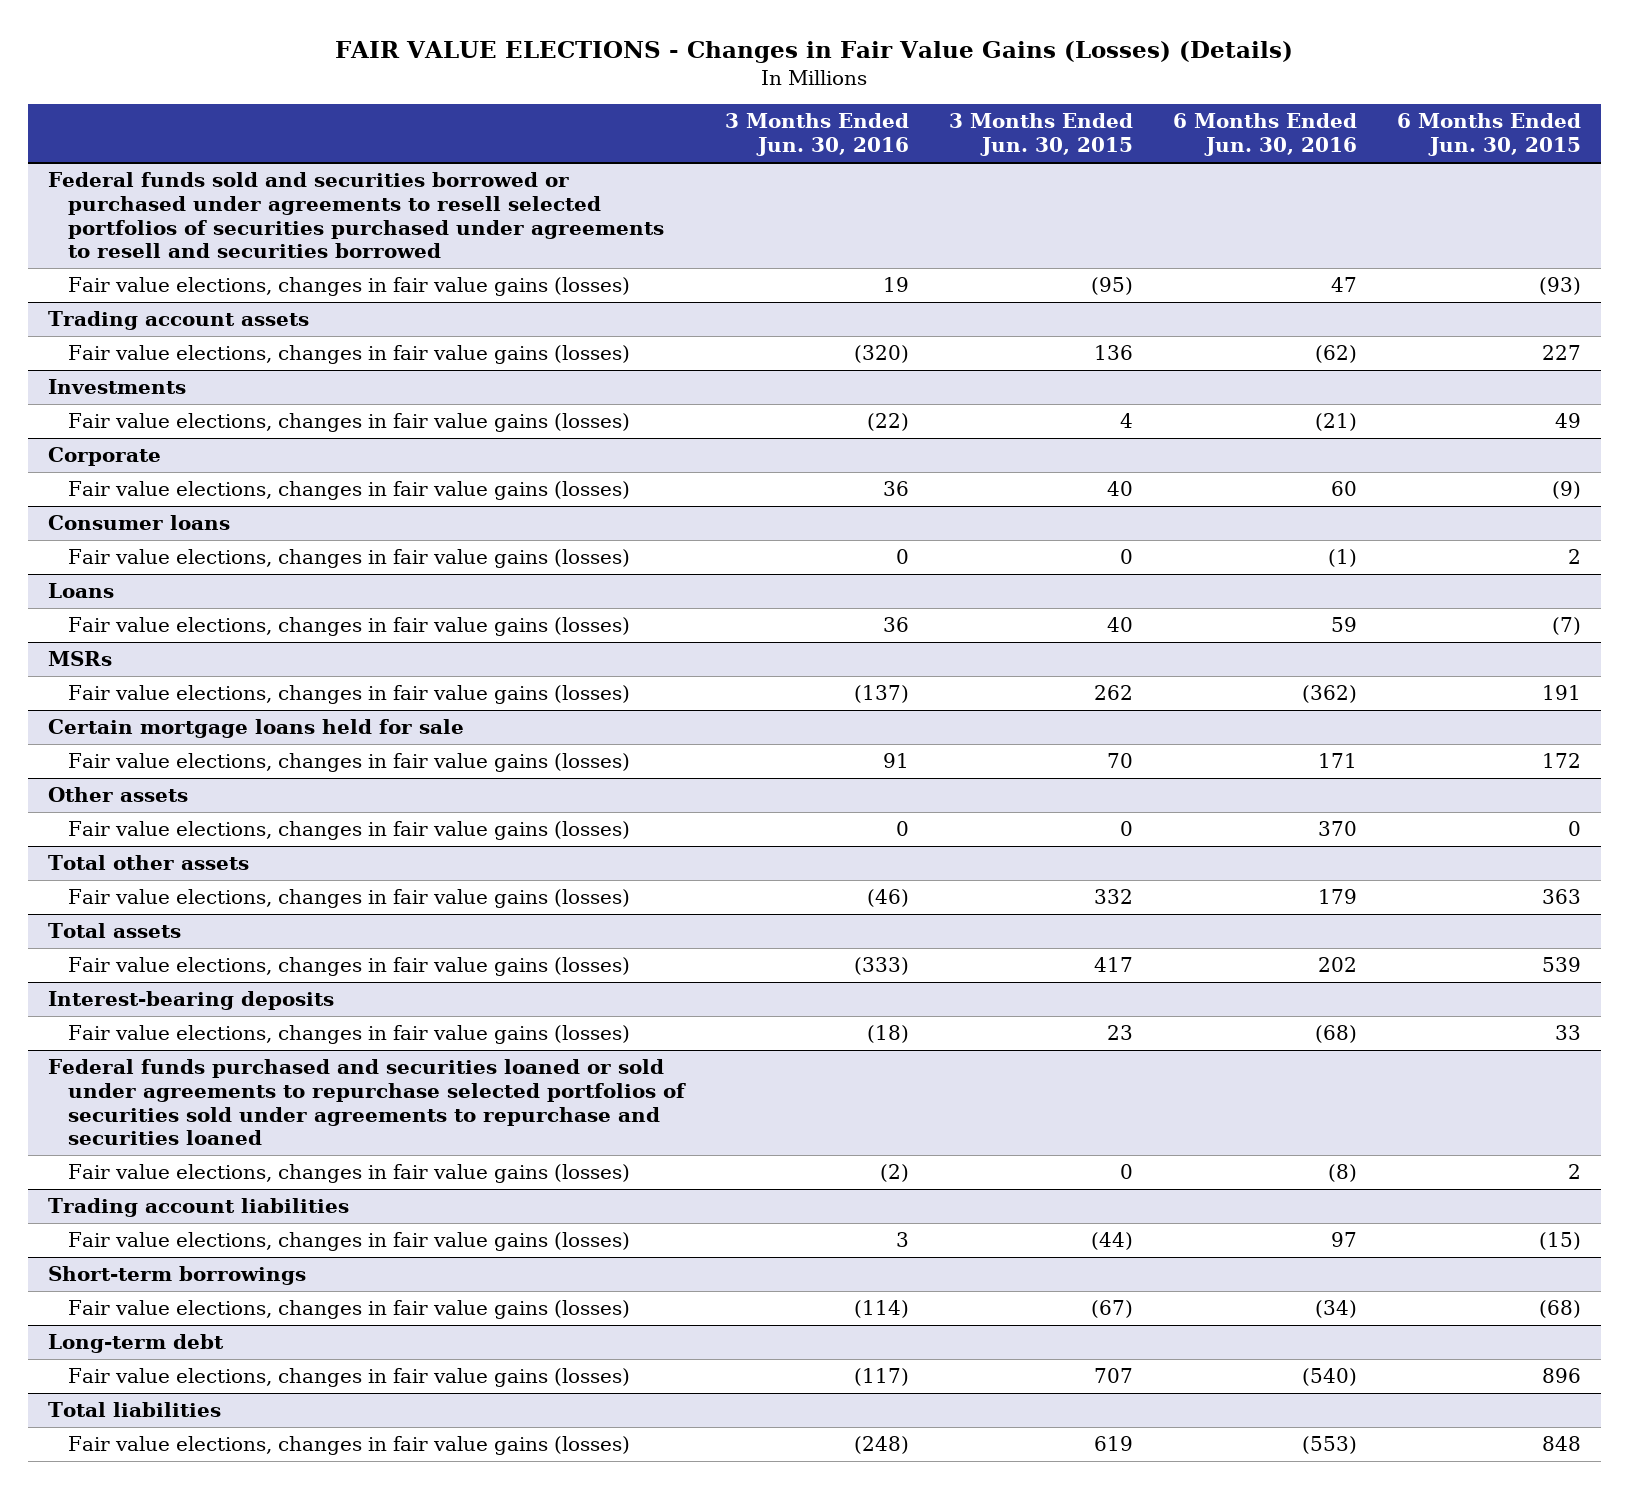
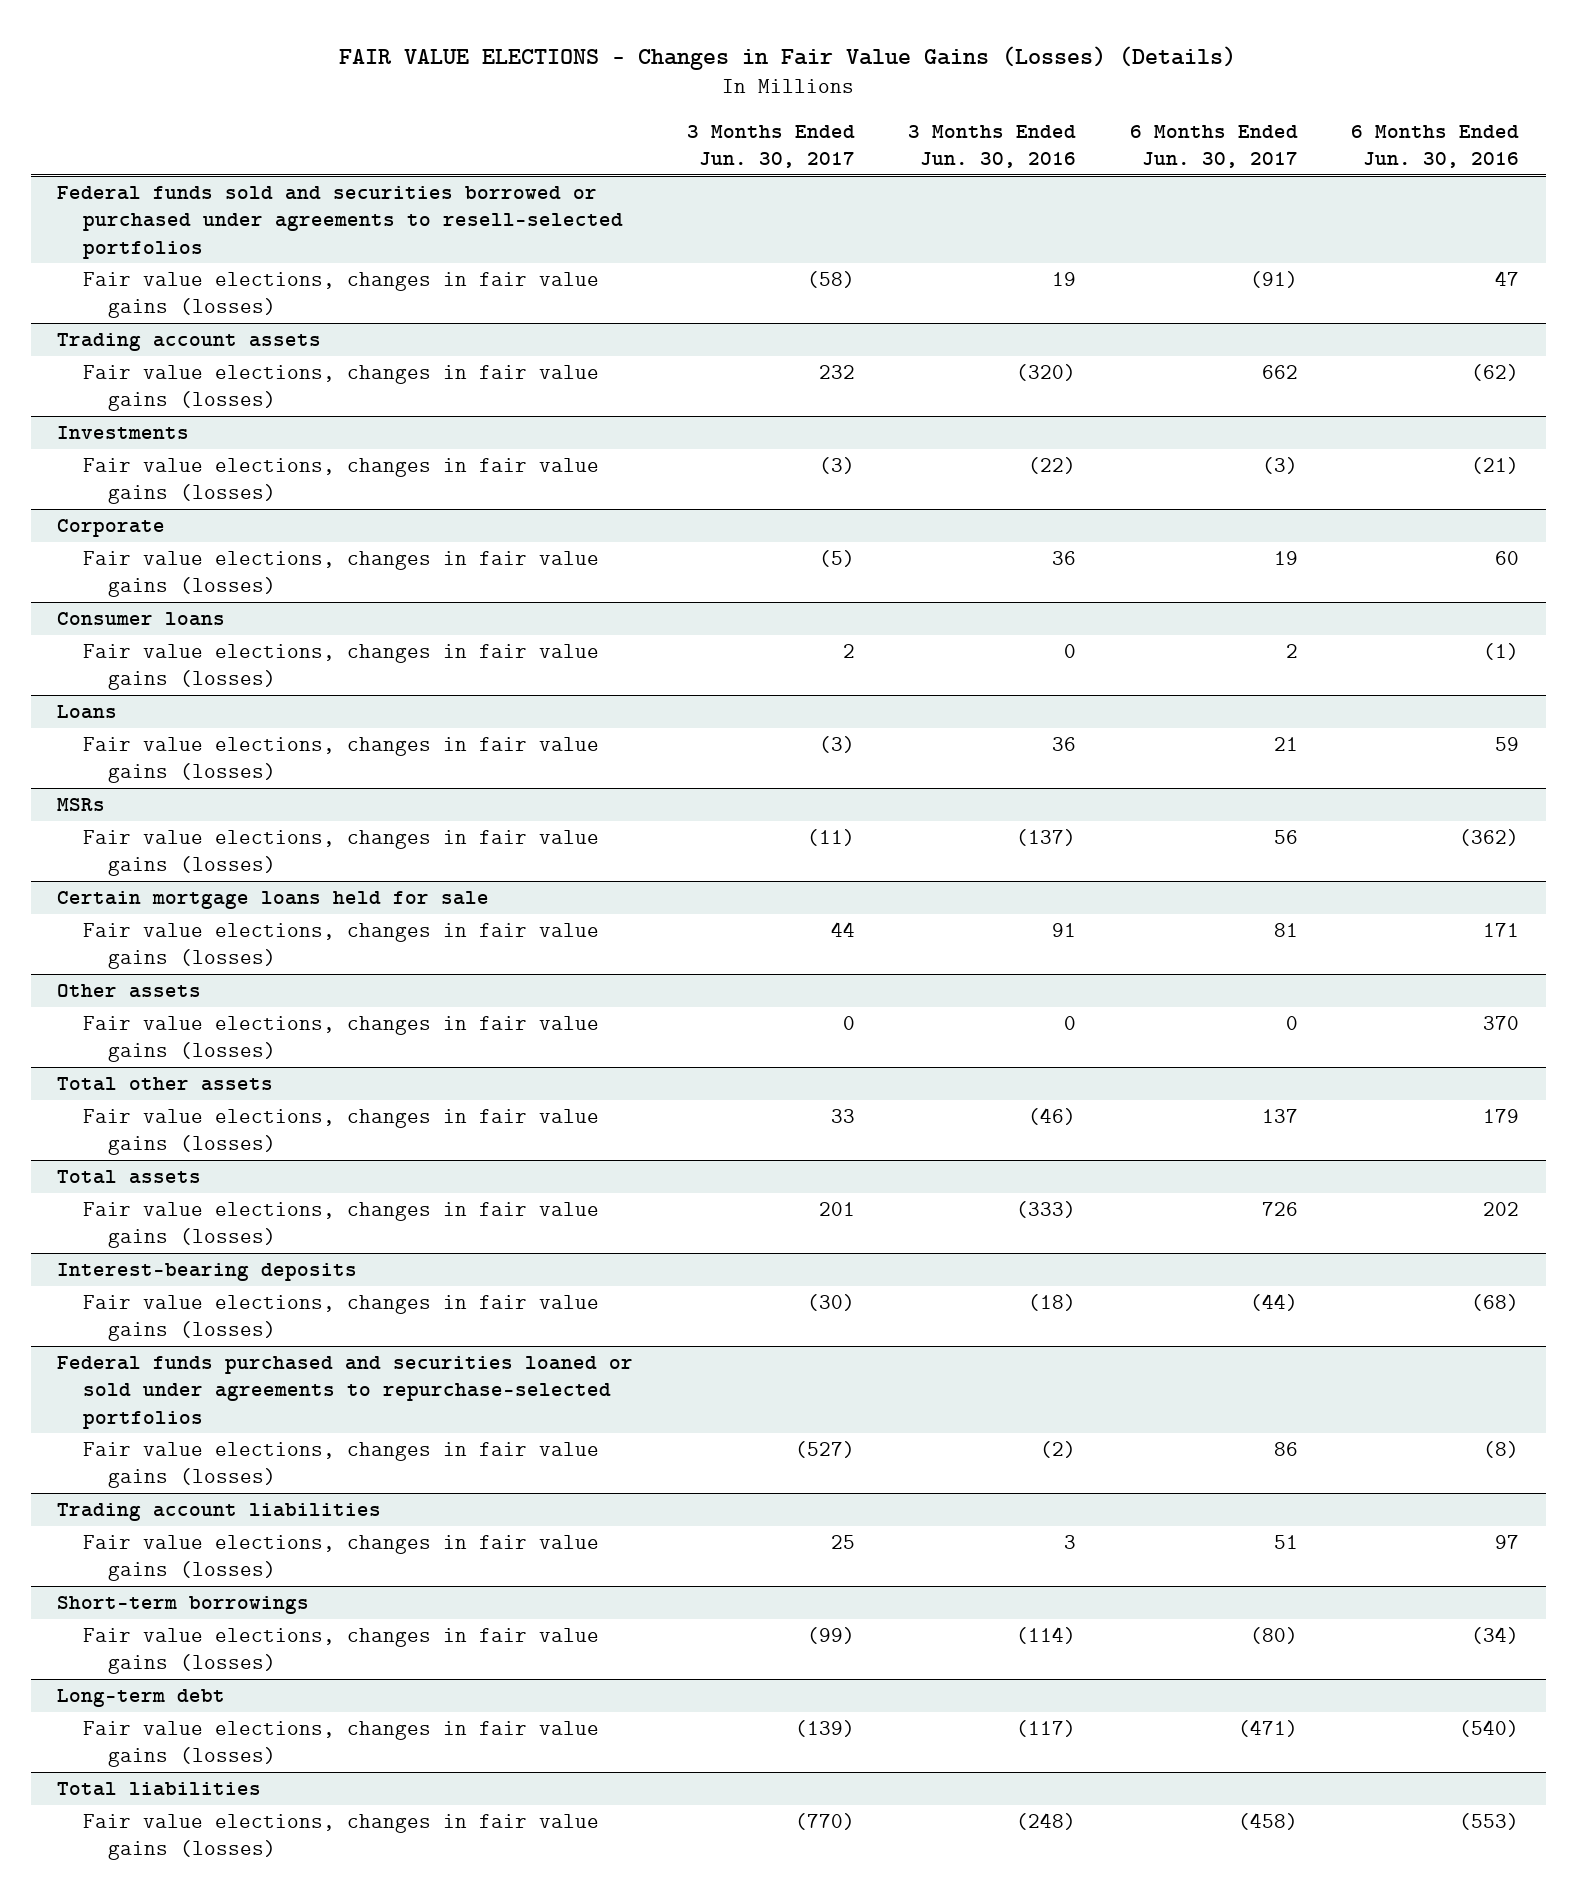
- | 3 Months Ended Jun. 30, 2016 | 3 Months Ended Jun. 30, 2015 | 6 Months Ended Jun. 30, 2016 | 6 Months Ended Jun. 30, 2015
+ | 3 Months Ended Jun. 30, 2017 | 3 Months Ended Jun. 30, 2016 | 6 Months Ended Jun. 30, 2017 | 6 Months Ended Jun. 30, 2016
- Federal funds sold and securities borrowed or purchased under agreements to resell selected portfolios of securities purchased under agreements to resell and securities borrowed
+ Federal funds sold and securities borrowed or purchased under agreements to resell-selected portfolios
- Federal funds purchased and securities loaned or sold under agreements to repurchase selected portfolios of securities sold under agreements to repurchase and securities loaned
+ Federal funds purchased and securities loaned or sold under agreements to repurchase-selected portfolios

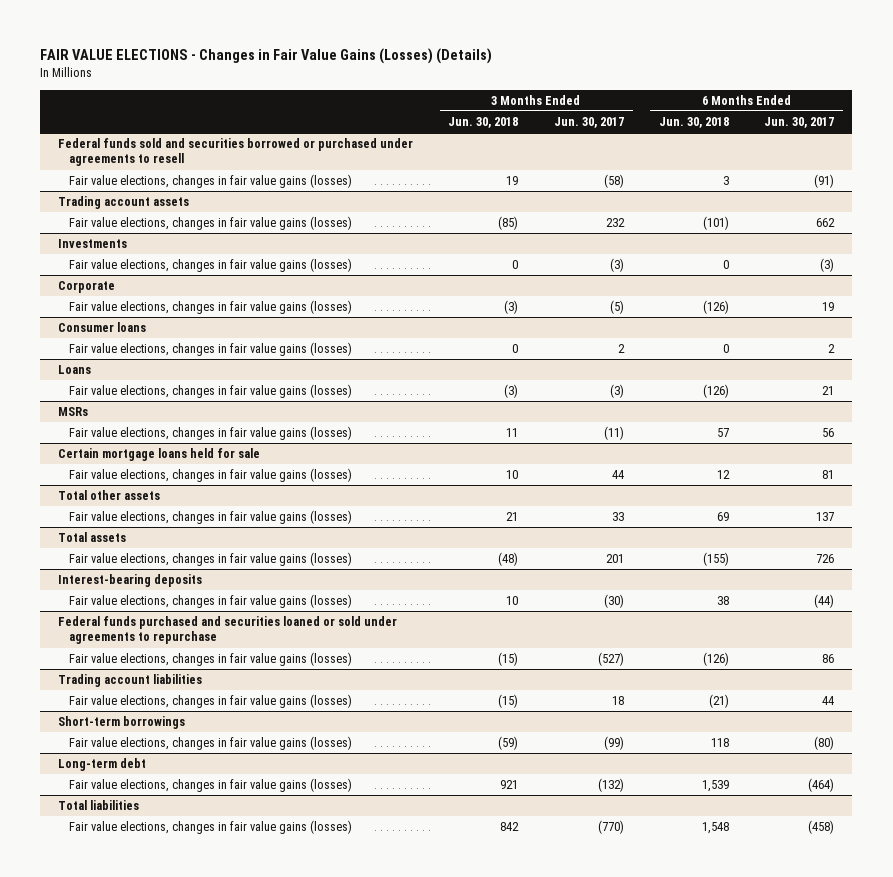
- | 3 Months Ended Jun. 30, 2017 | 3 Months Ended Jun. 30, 2016 | 6 Months Ended Jun. 30, 2017 | 6 Months Ended Jun. 30, 2016
+ | 3 Months Ended Jun. 30, 2018 | 3 Months Ended Jun. 30, 2017 | 6 Months Ended Jun. 30, 2018 | 6 Months Ended Jun. 30, 2017
- Federal funds sold and securities borrowed or purchased under agreements to resell-selected portfolios
+ Federal funds sold and securities borrowed or purchased under agreements to resell
- Other assets
- Fair value elections, changes in fair value gains (losses) | 0 | 0 | 0 | 370
- Federal funds purchased and securities loaned or sold under agreements to repurchase-selected portfolios
+ Federal funds purchased and securities loaned or sold under agreements to repurchase
@ Trading account liabilities
- Fair value elections, changes in fair value gains (losses) | 25 | 3 | 51 | 97
+ Fair value elections, changes in fair value gains (losses) | (15) | 18 | (21) | 44
@ Long-term debt
- Fair value elections, changes in fair value gains (losses) | (139) | (117) | (471) | (540)
+ Fair value elections, changes in fair value gains (losses) | 921 | (132) | 1,539 | (464)

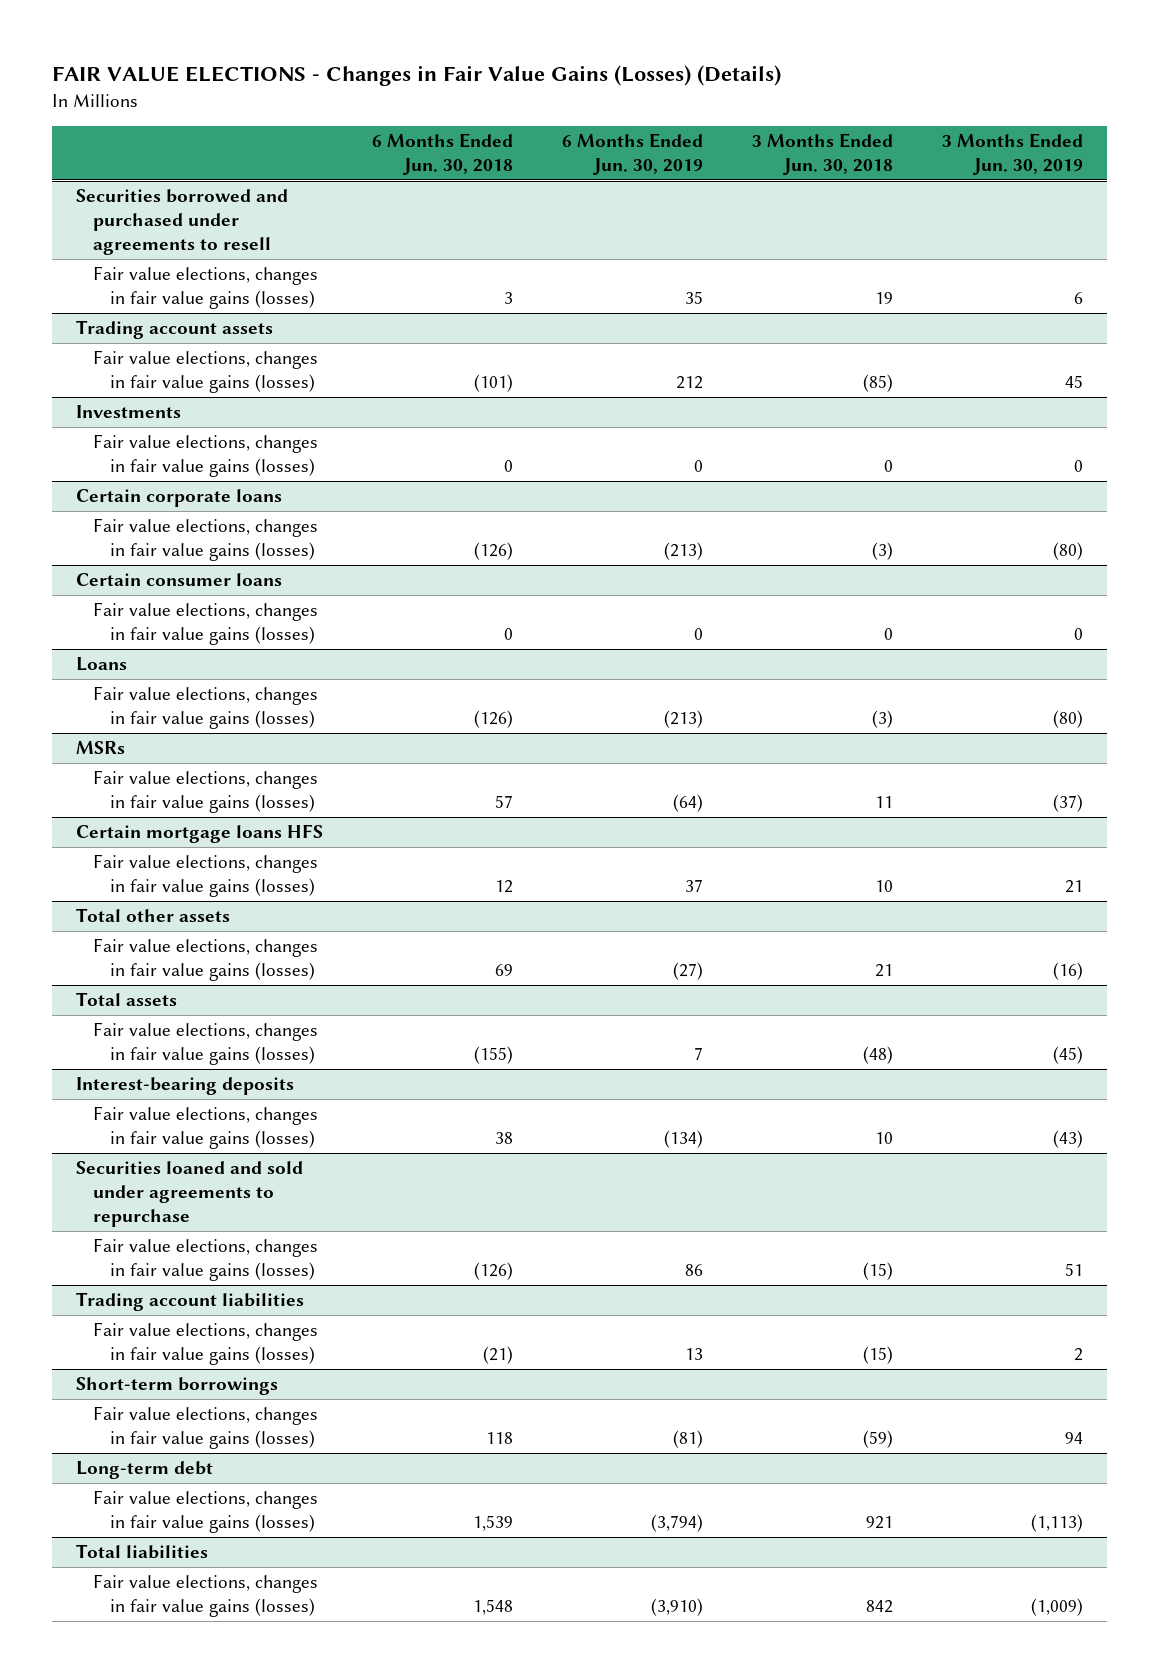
- | 3 Months Ended Jun. 30, 2018 | 3 Months Ended Jun. 30, 2017 | 6 Months Ended Jun. 30, 2018 | 6 Months Ended Jun. 30, 2017
+ | 6 Months Ended Jun. 30, 2018 | 6 Months Ended Jun. 30, 2019 | 3 Months Ended Jun. 30, 2018 | 3 Months Ended Jun. 30, 2019
- Federal funds sold and securities borrowed or purchased under agreements to resell
+ Securities borrowed and purchased under agreements to resell
- Corporate
+ Certain corporate loans
- Consumer loans
+ Certain consumer loans
- Certain mortgage loans held for sale
+ Certain mortgage loans HFS
- Federal funds purchased and securities loaned or sold under agreements to repurchase
+ Securities loaned and sold under agreements to repurchase

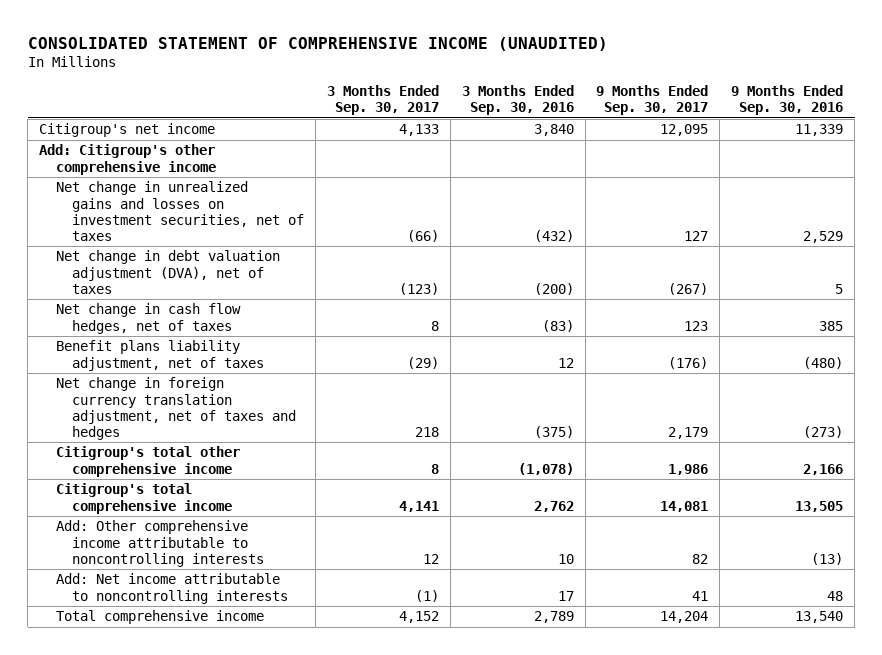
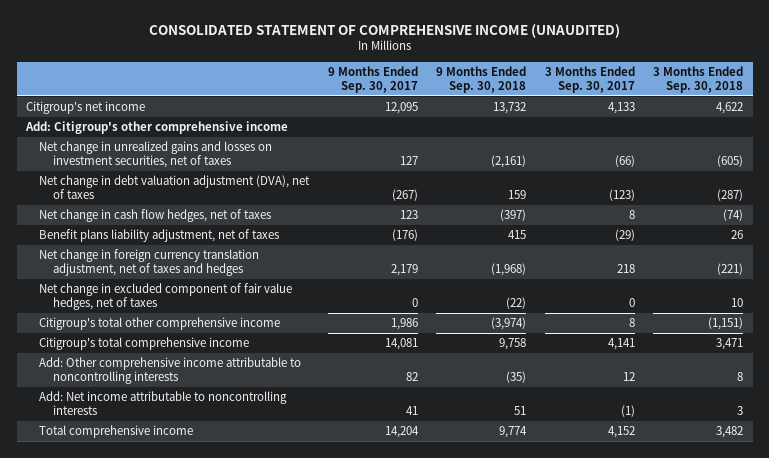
- | 3 Months Ended Sep. 30, 2017 | 3 Months Ended Sep. 30, 2016 | 9 Months Ended Sep. 30, 2017 | 9 Months Ended Sep. 30, 2016
+ | 9 Months Ended Sep. 30, 2017 | 9 Months Ended Sep. 30, 2018 | 3 Months Ended Sep. 30, 2017 | 3 Months Ended Sep. 30, 2018
+ Net change in excluded component of fair value hedges, net of taxes | 0 | (22) | 0 | 10

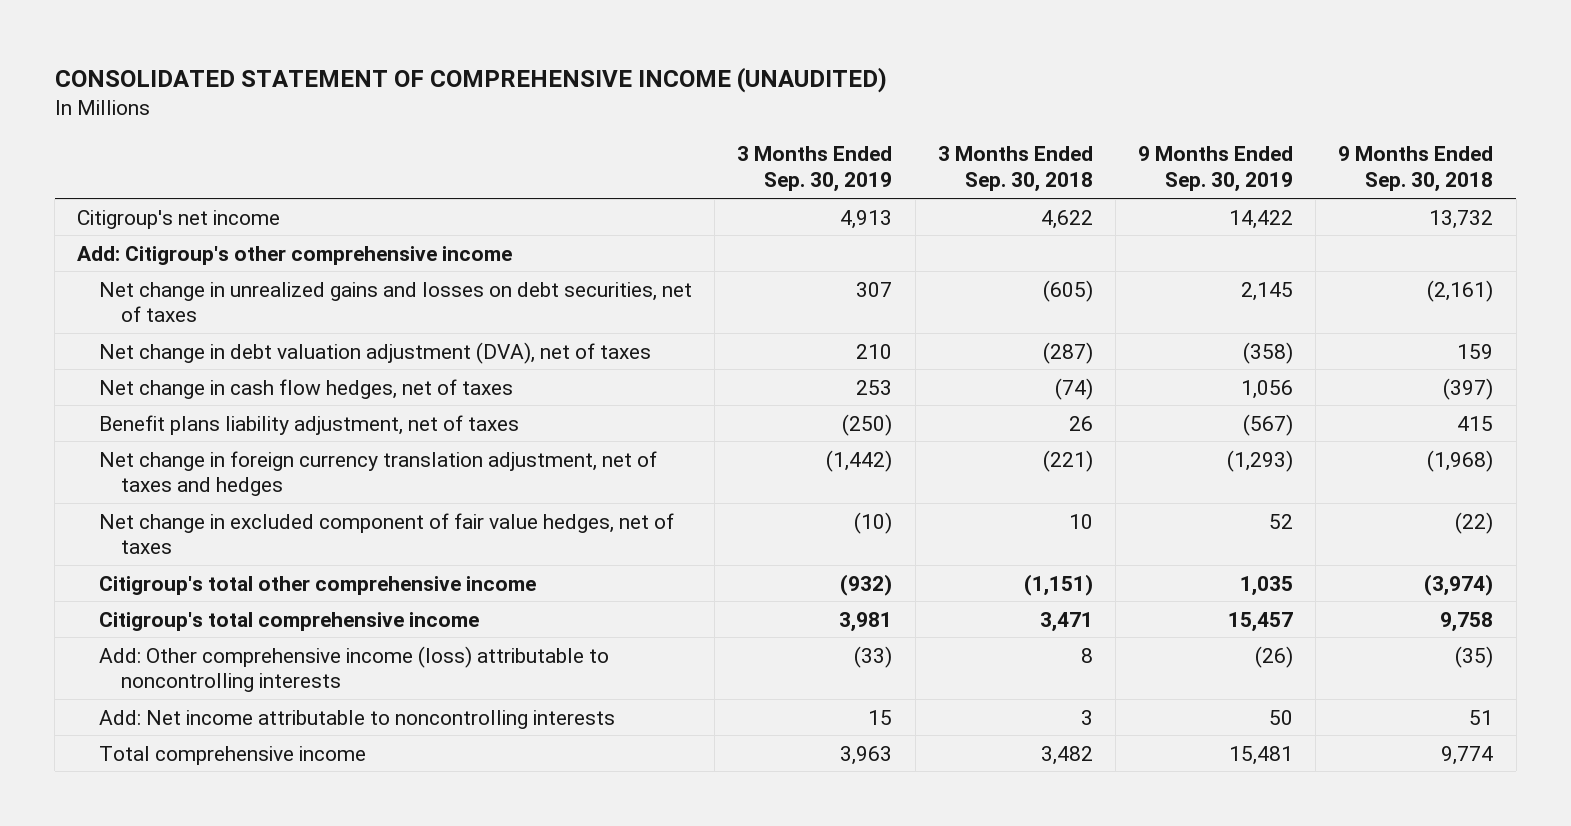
- | 9 Months Ended Sep. 30, 2017 | 9 Months Ended Sep. 30, 2018 | 3 Months Ended Sep. 30, 2017 | 3 Months Ended Sep. 30, 2018
+ | 3 Months Ended Sep. 30, 2019 | 3 Months Ended Sep. 30, 2018 | 9 Months Ended Sep. 30, 2019 | 9 Months Ended Sep. 30, 2018
- Net change in unrealized gains and losses on investment securities, net of taxes | 127 | (2,161) | (66) | (605)
+ Net change in unrealized gains and losses on debt securities, net of taxes | 307 | (605) | 2,145 | (2,161)
- Add: Other comprehensive income attributable to noncontrolling interests | 82 | (35) | 12 | 8
+ Add: Other comprehensive income (loss) attributable to noncontrolling interests | (33) | 8 | (26) | (35)

